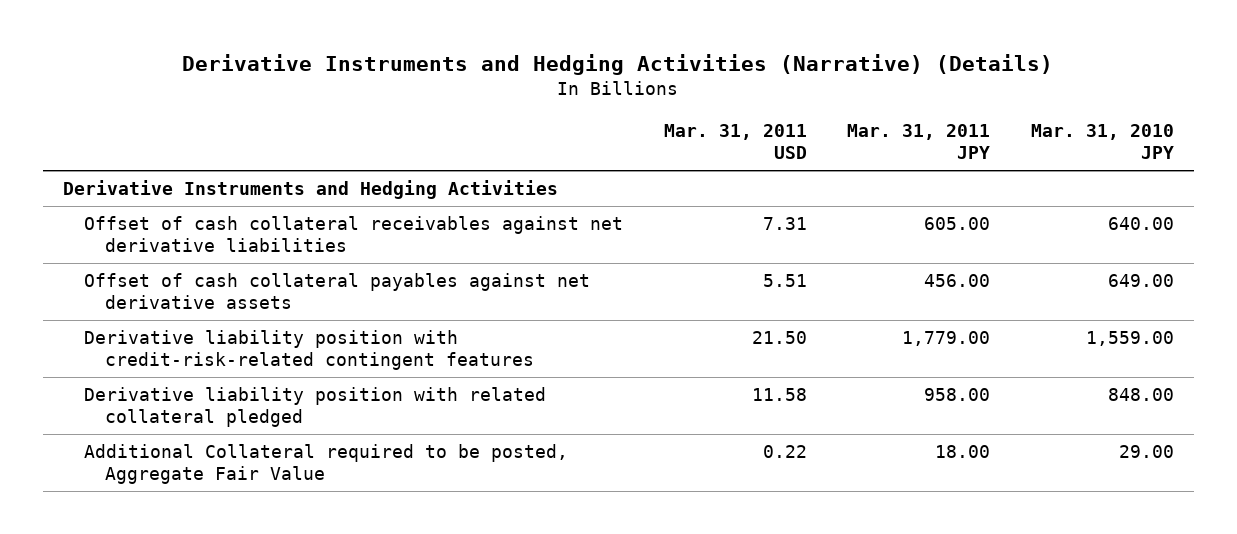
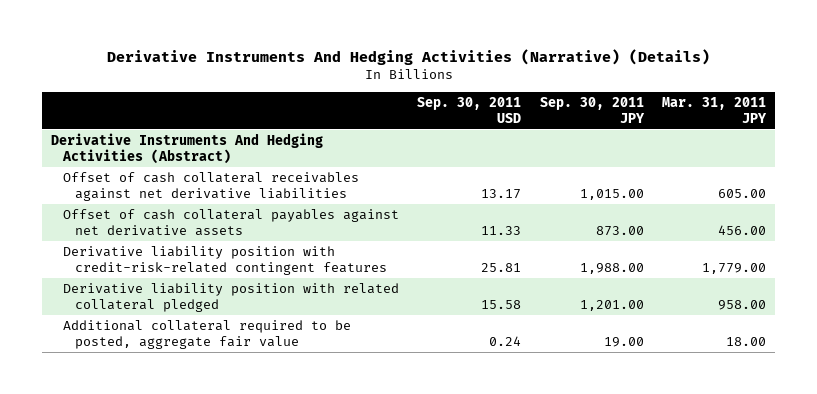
- Derivative Instruments and Hedging Activities (Narrative) (Details)
+ Derivative Instruments And Hedging Activities (Narrative) (Details)
- | Mar. 31, 2011 USD | Mar. 31, 2011 JPY | Mar. 31, 2010 JPY
+ | Sep. 30, 2011 USD | Sep. 30, 2011 JPY | Mar. 31, 2011 JPY
- Derivative Instruments and Hedging Activities
+ Derivative Instruments And Hedging Activities (Abstract)
- Additional Collateral required to be posted, Aggregate Fair Value | 0.22 | 18.00 | 29.00
+ Additional collateral required to be posted, aggregate fair value | 0.24 | 19.00 | 18.00

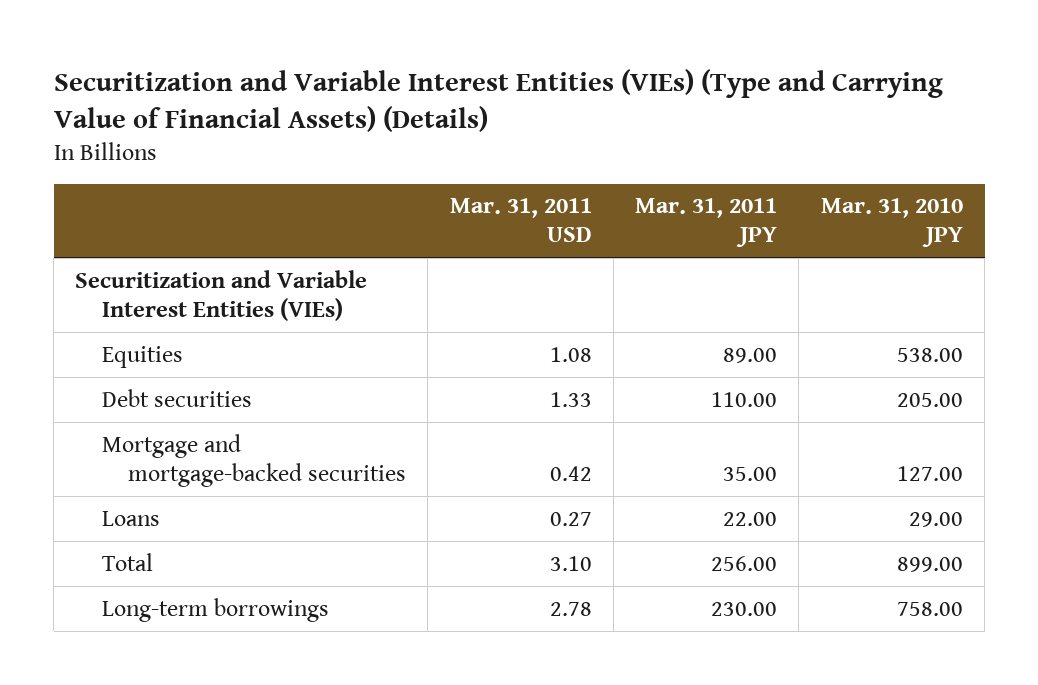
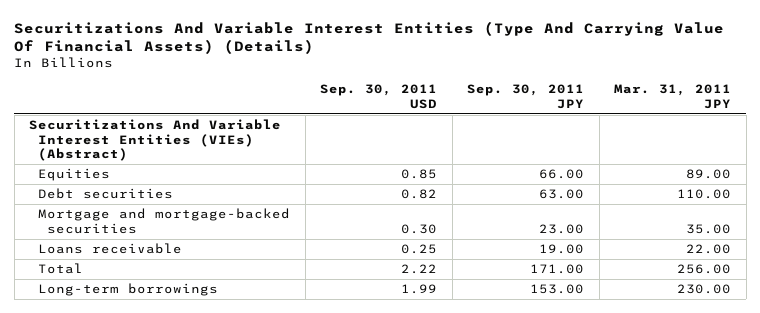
- Securitization and Variable Interest Entities (VIEs) (Type and Carrying Value of Financial Assets) (Details)
+ Securitizations And Variable Interest Entities (Type And Carrying Value Of Financial Assets) (Details)
- | Mar. 31, 2011 USD | Mar. 31, 2011 JPY | Mar. 31, 2010 JPY
+ | Sep. 30, 2011 USD | Sep. 30, 2011 JPY | Mar. 31, 2011 JPY
- Securitization and Variable Interest Entities (VIEs)
+ Securitizations And Variable Interest Entities (VIEs) (Abstract)
- Loans | 0.27 | 22.00 | 29.00
+ Loans receivable | 0.25 | 19.00 | 22.00

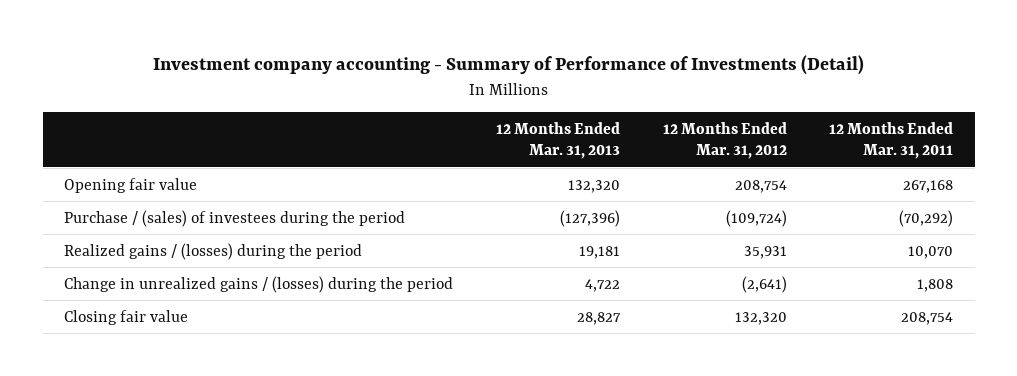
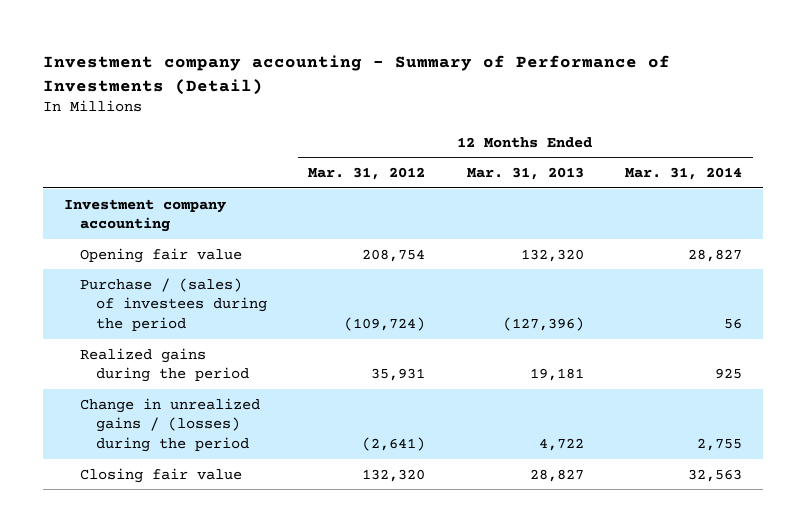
- | 12 Months Ended Mar. 31, 2013 | 12 Months Ended Mar. 31, 2012 | 12 Months Ended Mar. 31, 2011
+ | 12 Months Ended Mar. 31, 2012 | 12 Months Ended Mar. 31, 2013 | 12 Months Ended Mar. 31, 2014
+ Investment company accounting
- Realized gains / (losses) during the period | 19,181 | 35,931 | 10,070
+ Realized gains during the period | 35,931 | 19,181 | 925

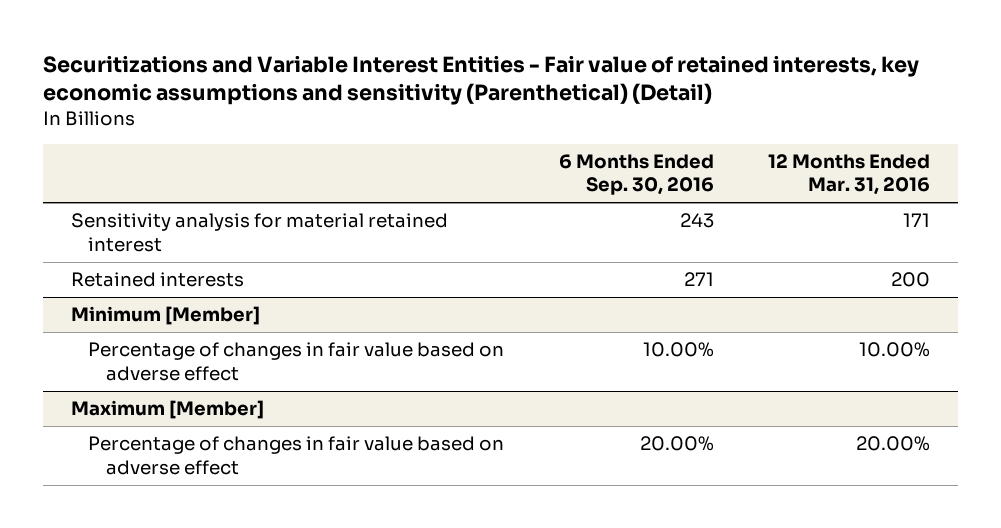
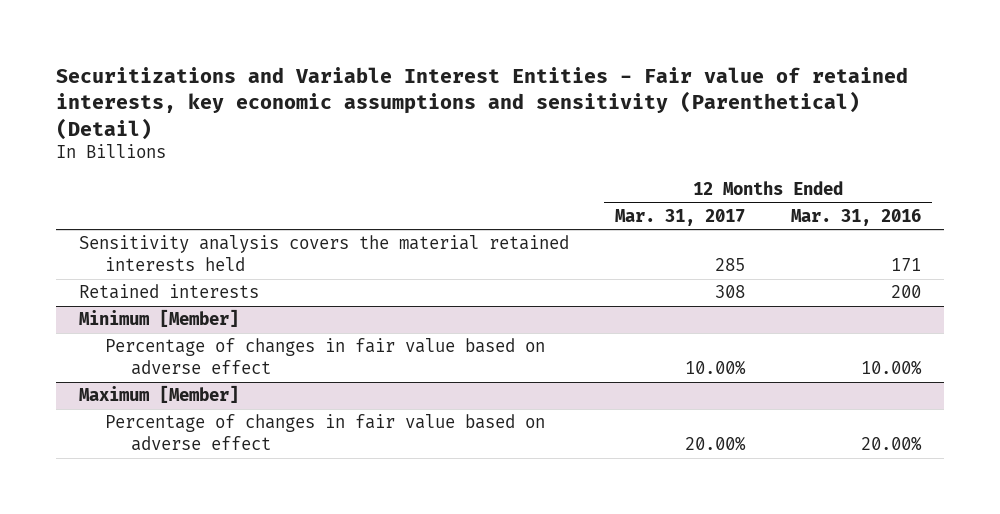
- | 6 Months Ended Sep. 30, 2016 | 12 Months Ended Mar. 31, 2016
+ | 12 Months Ended Mar. 31, 2017 | 12 Months Ended Mar. 31, 2016
- Sensitivity analysis for material retained interest | 243 | 171
+ Sensitivity analysis covers the material retained interests held | 285 | 171

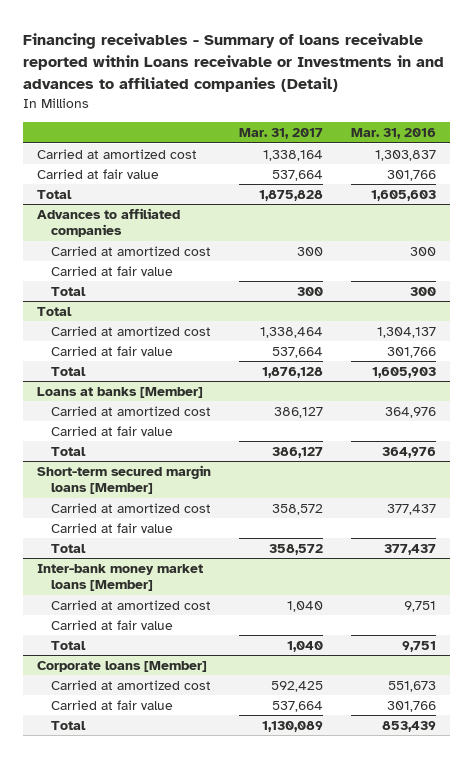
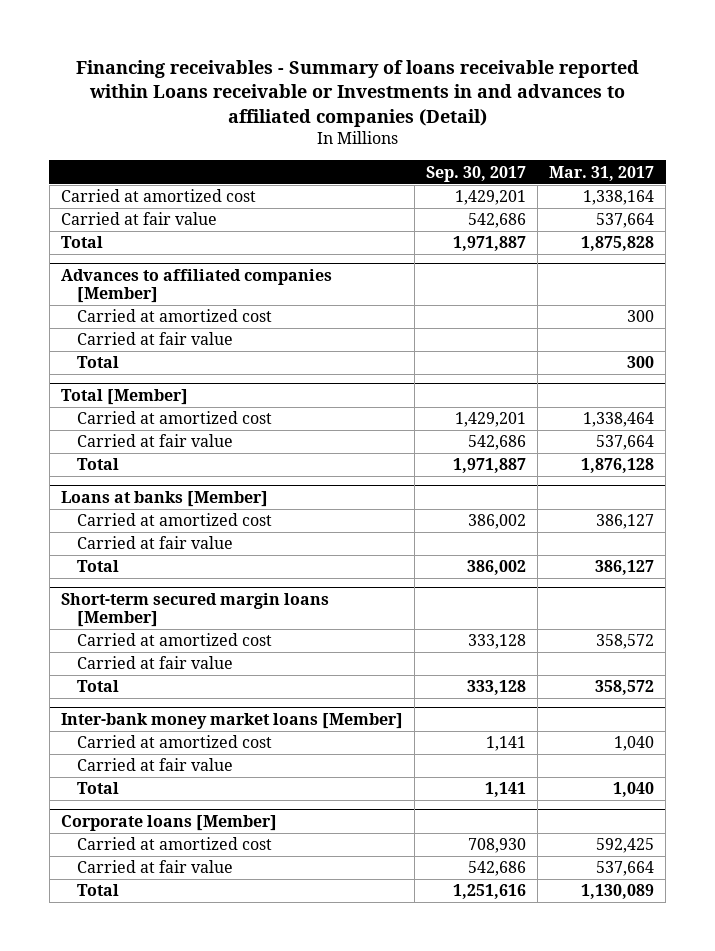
- | Mar. 31, 2017 | Mar. 31, 2016
+ | Sep. 30, 2017 | Mar. 31, 2017
- Advances to affiliated companies
+ Advances to affiliated companies [Member]
- Total
+ Total [Member]

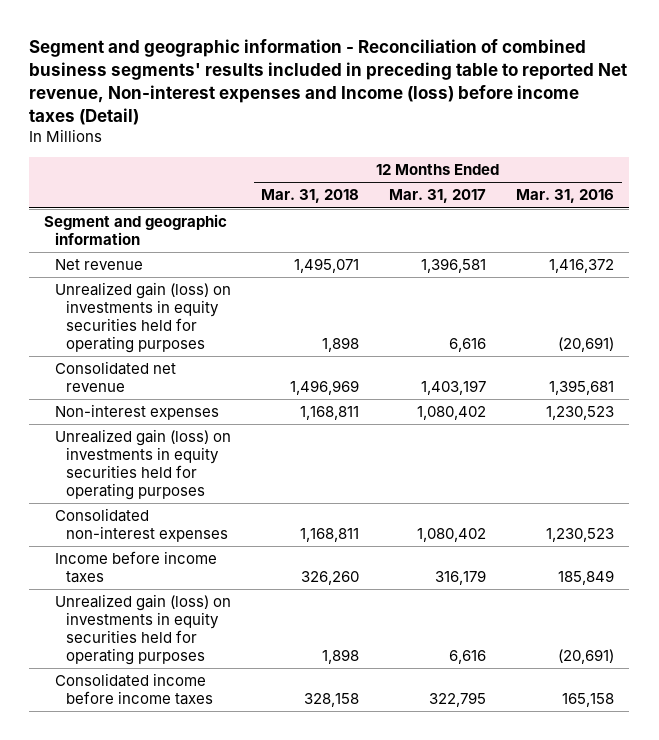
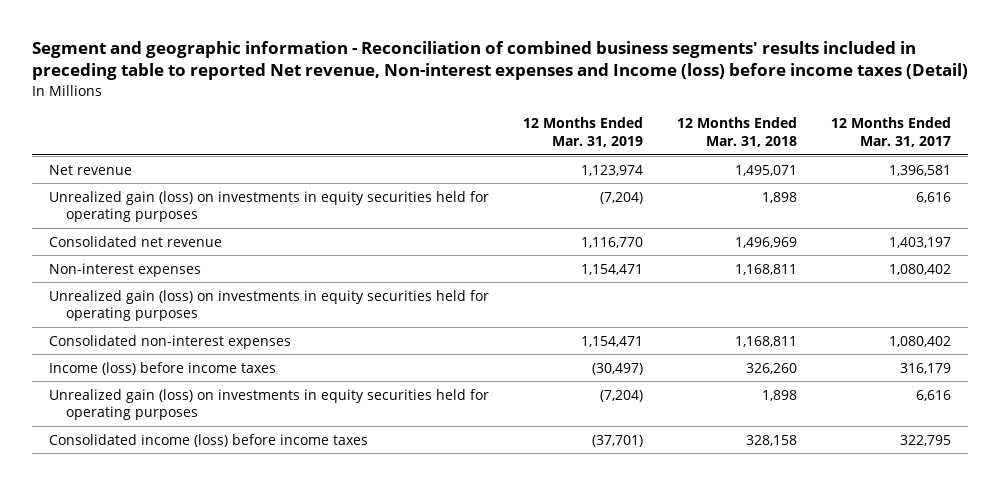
- | 12 Months Ended Mar. 31, 2018 | 12 Months Ended Mar. 31, 2017 | 12 Months Ended Mar. 31, 2016
+ | 12 Months Ended Mar. 31, 2019 | 12 Months Ended Mar. 31, 2018 | 12 Months Ended Mar. 31, 2017
- Segment and geographic information
- Income before income taxes | 326,260 | 316,179 | 185,849
+ Income (loss) before income taxes | (30,497) | 326,260 | 316,179
- Consolidated income before income taxes | 328,158 | 322,795 | 165,158
+ Consolidated income (loss) before income taxes | (37,701) | 328,158 | 322,795

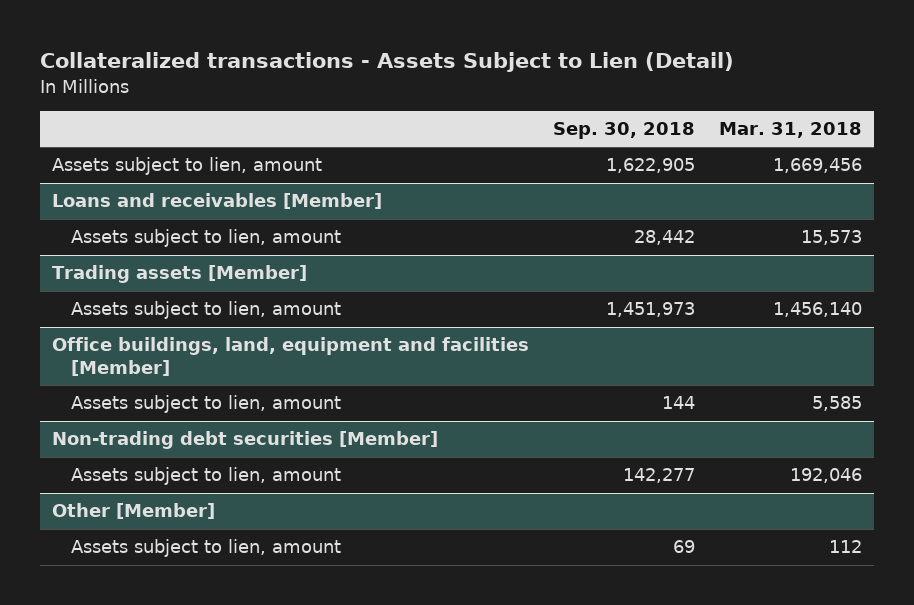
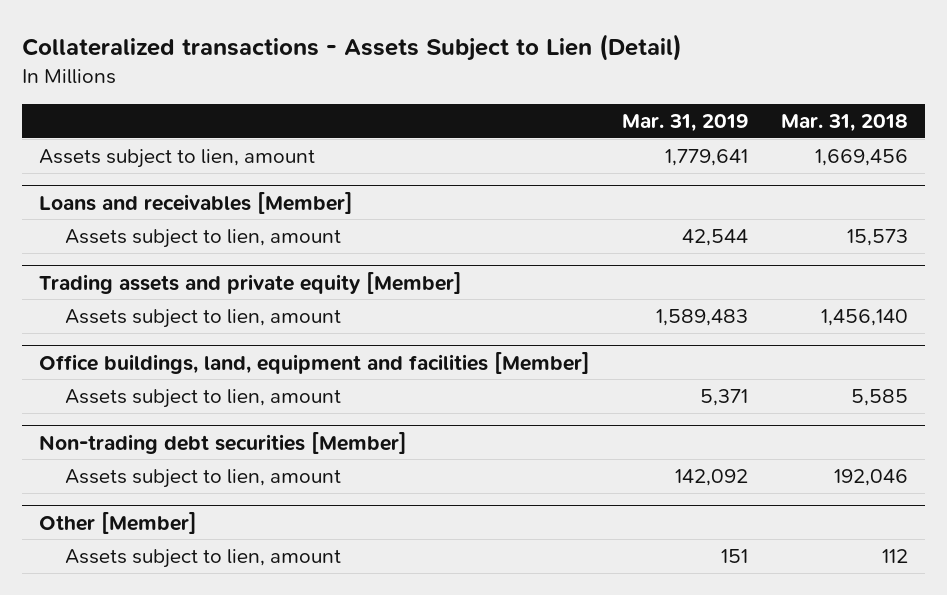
- | Sep. 30, 2018 | Mar. 31, 2018
+ | Mar. 31, 2019 | Mar. 31, 2018
- Trading assets [Member]
+ Trading assets and private equity [Member]

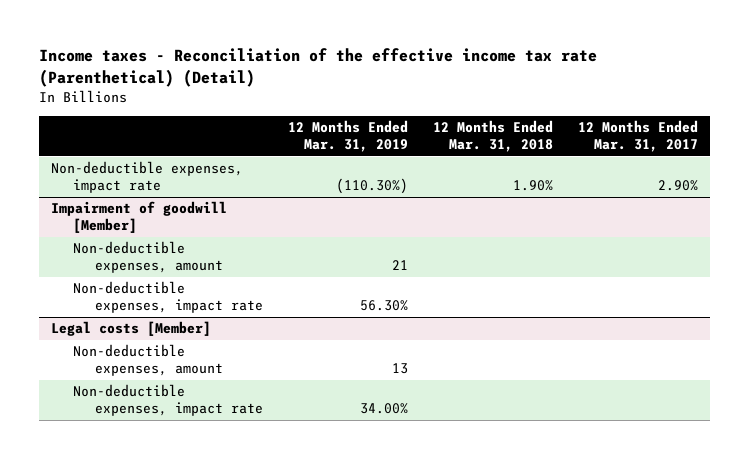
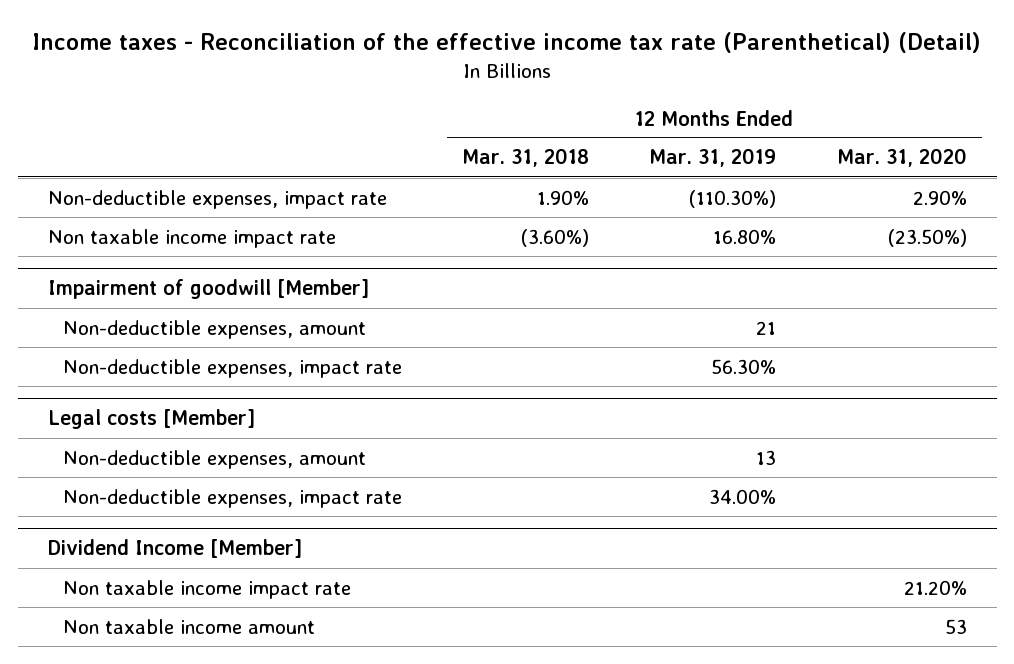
- | 12 Months Ended Mar. 31, 2019 | 12 Months Ended Mar. 31, 2018 | 12 Months Ended Mar. 31, 2017
+ | 12 Months Ended Mar. 31, 2018 | 12 Months Ended Mar. 31, 2019 | 12 Months Ended Mar. 31, 2020
+ Non taxable income impact rate | (3.60%) | 16.80% | (23.50%)
+ Dividend Income [Member]
+ Non taxable income impact rate | | | 21.20%
+ Non taxable income amount | | | 53

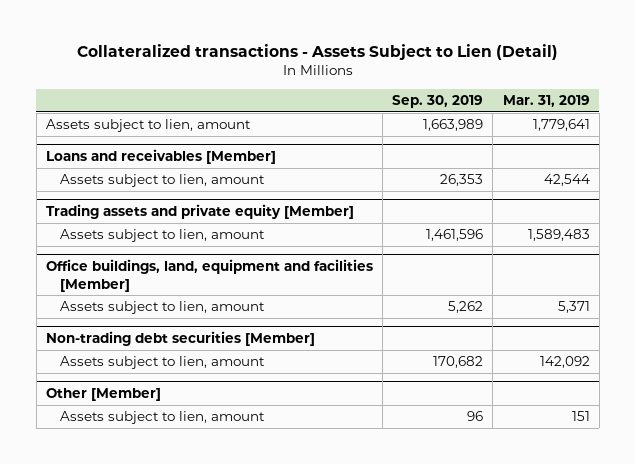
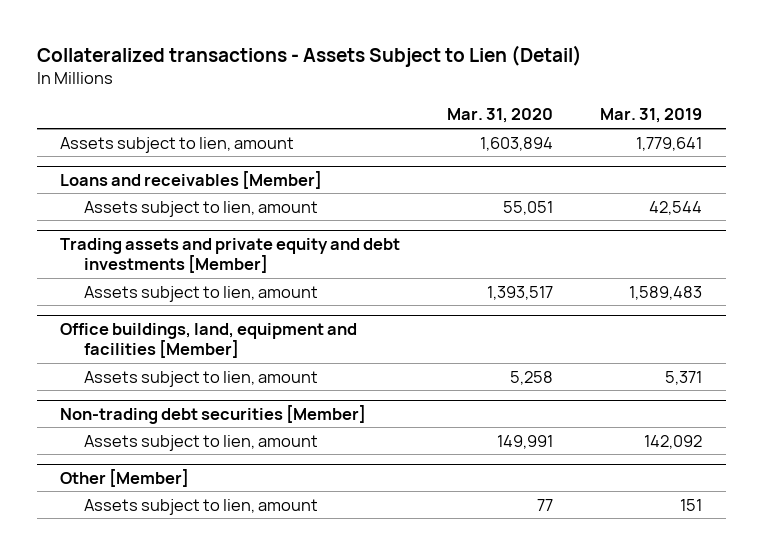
- | Sep. 30, 2019 | Mar. 31, 2019
+ | Mar. 31, 2020 | Mar. 31, 2019
- Trading assets and private equity [Member]
+ Trading assets and private equity and debt investments [Member]

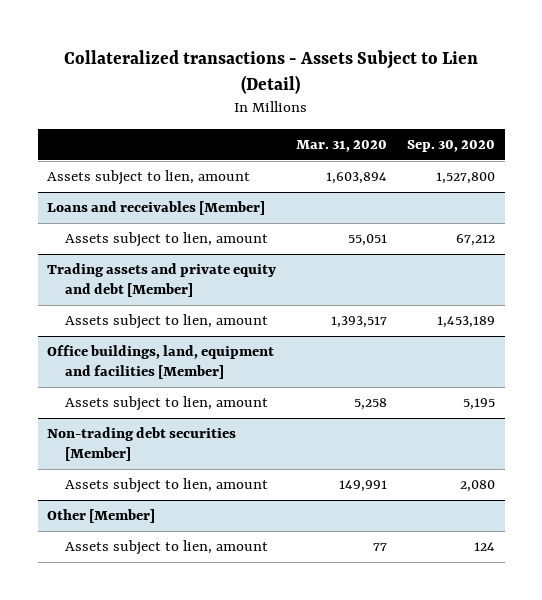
- | Mar. 31, 2020 | Mar. 31, 2019
+ | Mar. 31, 2020 | Sep. 30, 2020
- Trading assets and private equity and debt investments [Member]
+ Trading assets and private equity and debt [Member]

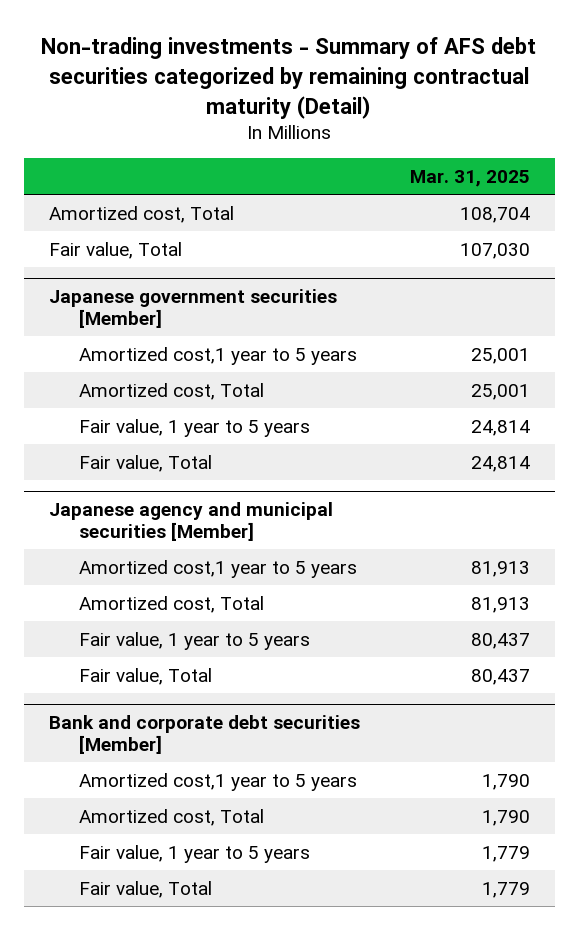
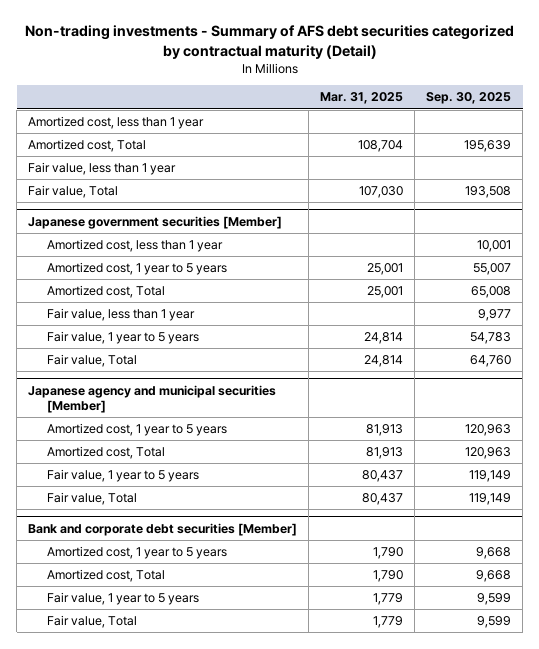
- Non-trading investments - Summary of AFS debt securities categorized by remaining contractual maturity (Detail)
+ Non-trading investments - Summary of AFS debt securities categorized by contractual maturity (Detail)
- | Mar. 31, 2025
+ | Mar. 31, 2025 | Sep. 30, 2025
+ Amortized cost, less than 1 year
+ Fair value, less than 1 year
@ Japanese government securities [Member]
- Amortized cost,1 year to 5 years | 25,001
+ Amortized cost, less than 1 year | | 10,001
+ Amortized cost, 1 year to 5 years | 25,001 | 55,007
+ Fair value, less than 1 year | | 9,977
@ Japanese agency and municipal securities [Member]
- Amortized cost,1 year to 5 years | 81,913
+ Amortized cost, 1 year to 5 years | 81,913 | 120,963
@ Bank and corporate debt securities [Member]
- Amortized cost,1 year to 5 years | 1,790
+ Amortized cost, 1 year to 5 years | 1,790 | 9,668

